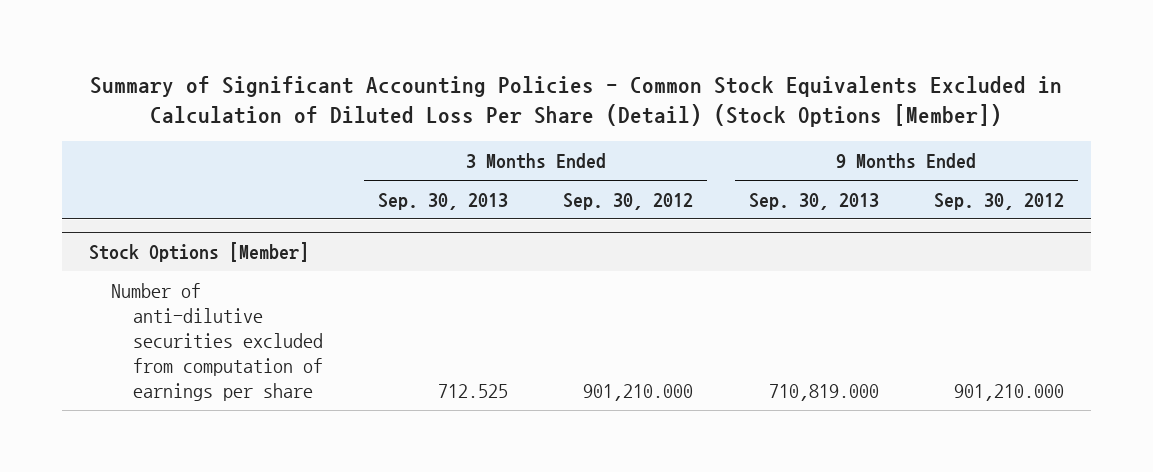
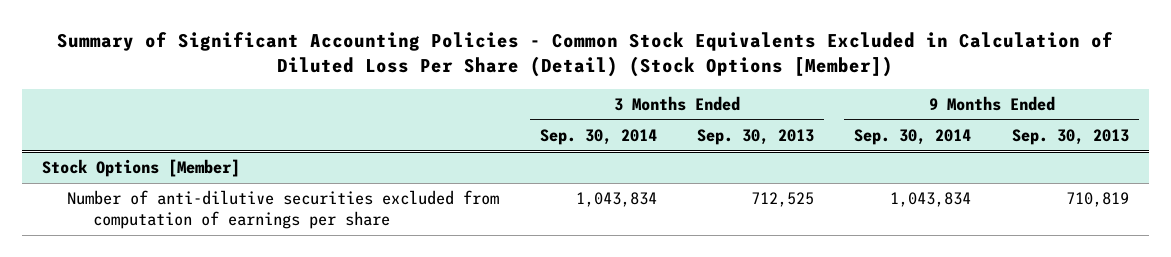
- | 3 Months Ended Sep. 30, 2013 | 3 Months Ended Sep. 30, 2012 | 9 Months Ended Sep. 30, 2013 | 9 Months Ended Sep. 30, 2012
+ | 3 Months Ended Sep. 30, 2014 | 3 Months Ended Sep. 30, 2013 | 9 Months Ended Sep. 30, 2014 | 9 Months Ended Sep. 30, 2013
@ Stock Options [Member]
- Number of anti-dilutive securities excluded from computation of earnings per share | 712.525 | 901,210.000 | 710,819.000 | 901,210.000
+ Number of anti-dilutive securities excluded from computation of earnings per share | 1,043,834 | 712,525 | 1,043,834 | 710,819

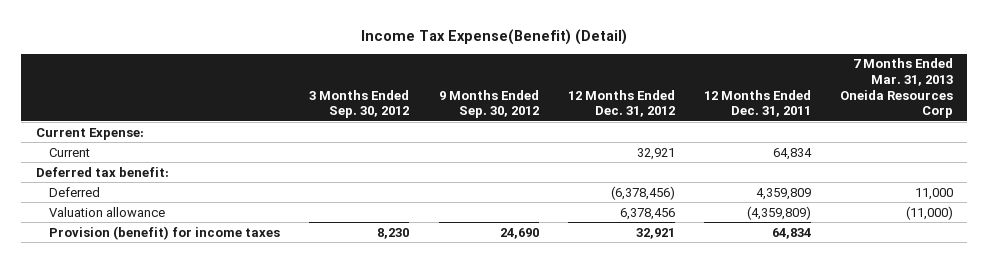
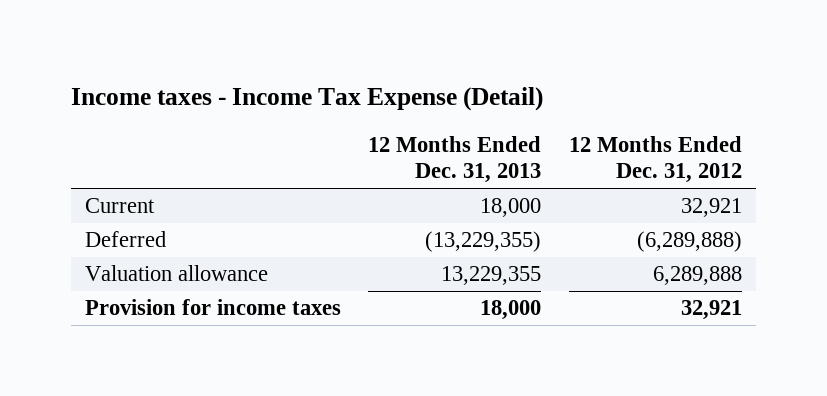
- Income Tax Expense(Benefit) (Detail)
+ Income taxes - Income Tax Expense (Detail)
- | 3 Months Ended Sep. 30, 2012 | 9 Months Ended Sep. 30, 2012 | 12 Months Ended Dec. 31, 2012 | 12 Months Ended Dec. 31, 2011 | 7 Months Ended Mar. 31, 2013 Oneida Resources Corp
+ | 12 Months Ended Dec. 31, 2013 | 12 Months Ended Dec. 31, 2012
- Current Expense:
- Deferred tax benefit:
- Deferred | | | (6,378,456) | 4,359,809 | 11,000
- Valuation allowance | | | 6,378,456 | (4,359,809) | (11,000)
- Provision (benefit) for income taxes | 8,230 | 24,690 | 32,921 | 64,834 |
+ Deferred | (13,229,355) | (6,289,888)
+ Valuation allowance | 13,229,355 | 6,289,888
+ Provision for income taxes | 18,000 | 32,921

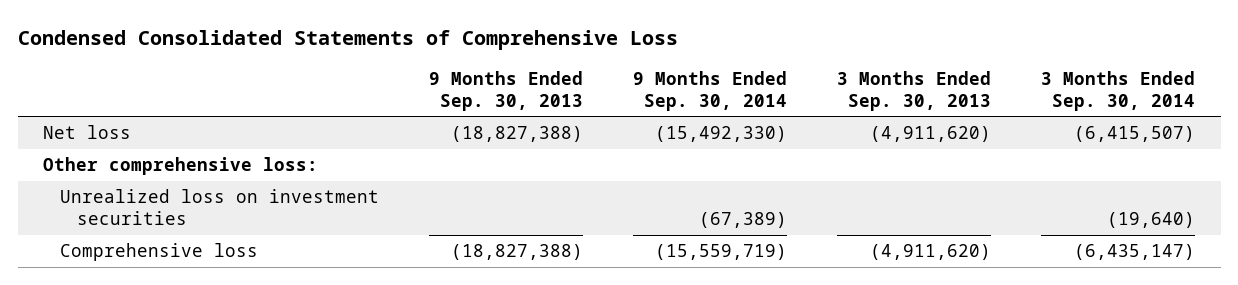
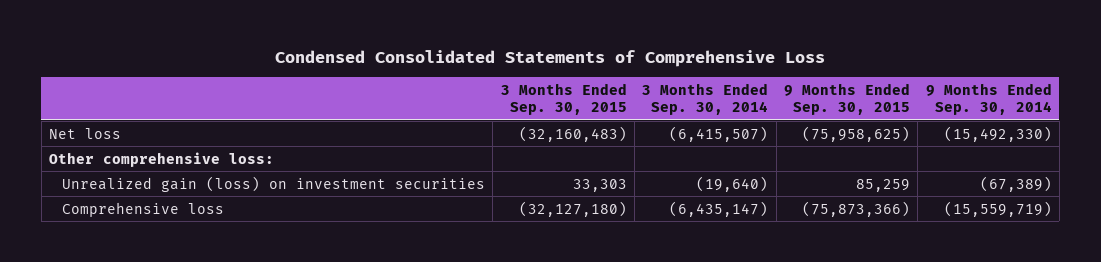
- | 9 Months Ended Sep. 30, 2013 | 9 Months Ended Sep. 30, 2014 | 3 Months Ended Sep. 30, 2013 | 3 Months Ended Sep. 30, 2014
+ | 3 Months Ended Sep. 30, 2015 | 3 Months Ended Sep. 30, 2014 | 9 Months Ended Sep. 30, 2015 | 9 Months Ended Sep. 30, 2014
- Unrealized loss on investment securities | | (67,389) | | (19,640)
+ Unrealized gain (loss) on investment securities | 33,303 | (19,640) | 85,259 | (67,389)

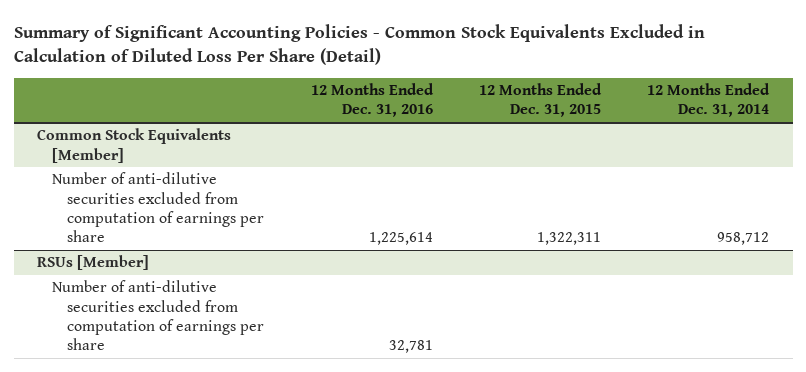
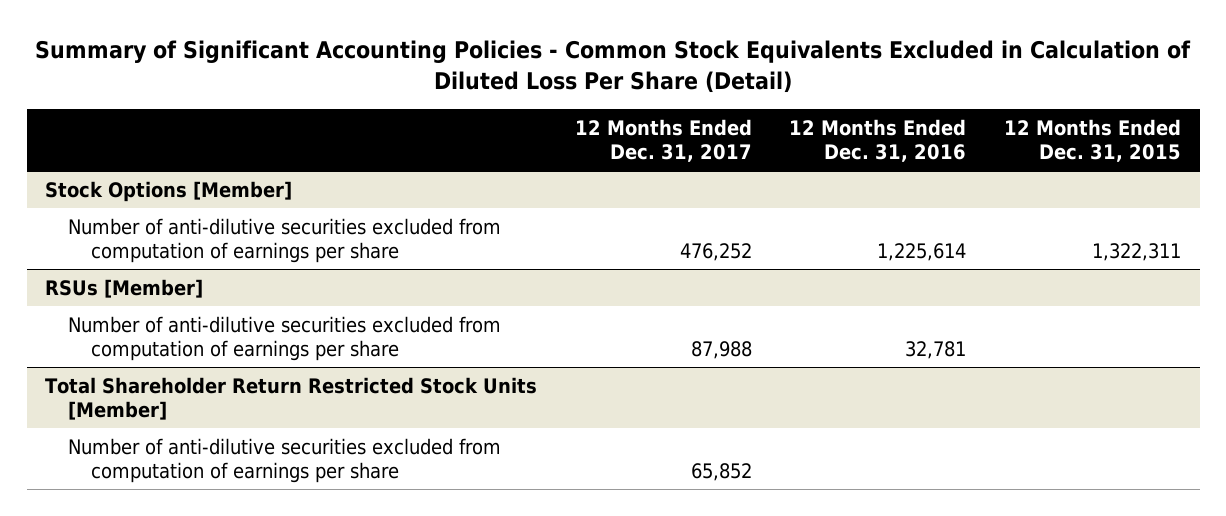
- | 12 Months Ended Dec. 31, 2016 | 12 Months Ended Dec. 31, 2015 | 12 Months Ended Dec. 31, 2014
+ | 12 Months Ended Dec. 31, 2017 | 12 Months Ended Dec. 31, 2016 | 12 Months Ended Dec. 31, 2015
- Common Stock Equivalents [Member]
+ Stock Options [Member]
+ Total Shareholder Return Restricted Stock Units [Member]
+ Number of anti-dilutive securities excluded from computation of earnings per share | 65,852 | |

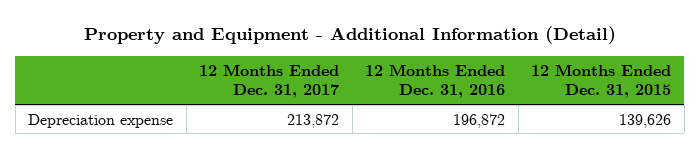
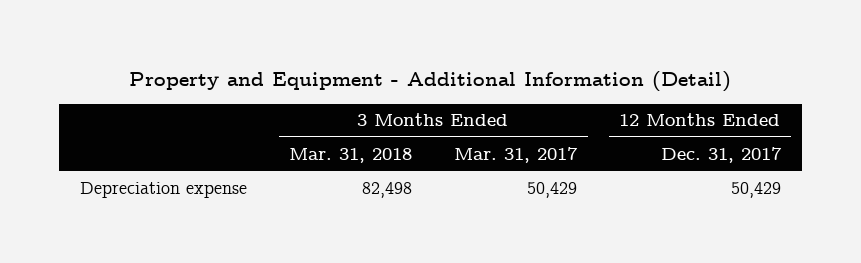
- | 12 Months Ended Dec. 31, 2017 | 12 Months Ended Dec. 31, 2016 | 12 Months Ended Dec. 31, 2015
+ | 3 Months Ended Mar. 31, 2018 | 3 Months Ended Mar. 31, 2017 | 12 Months Ended Dec. 31, 2017
- Depreciation expense | 213,872 | 196,872 | 139,626
+ Depreciation expense | 82,498 | 50,429 | 50,429

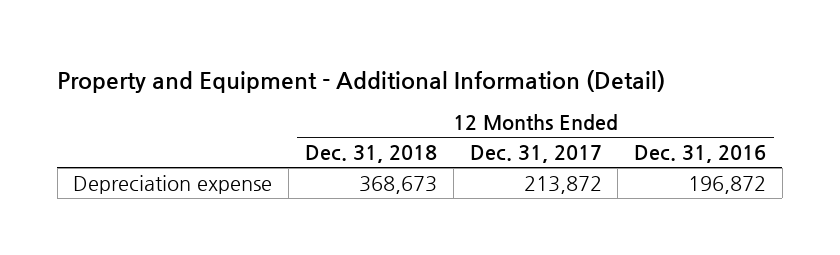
- | 3 Months Ended Mar. 31, 2018 | 3 Months Ended Mar. 31, 2017 | 12 Months Ended Dec. 31, 2017
+ | 12 Months Ended Dec. 31, 2018 | 12 Months Ended Dec. 31, 2017 | 12 Months Ended Dec. 31, 2016
- Depreciation expense | 82,498 | 50,429 | 50,429
+ Depreciation expense | 368,673 | 213,872 | 196,872

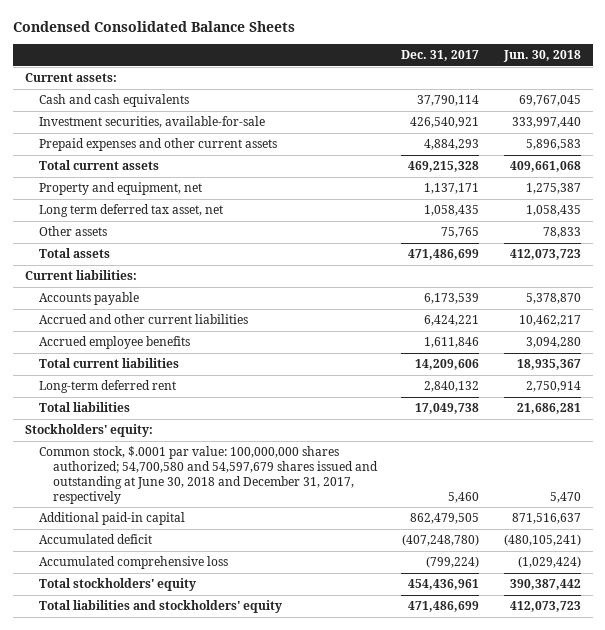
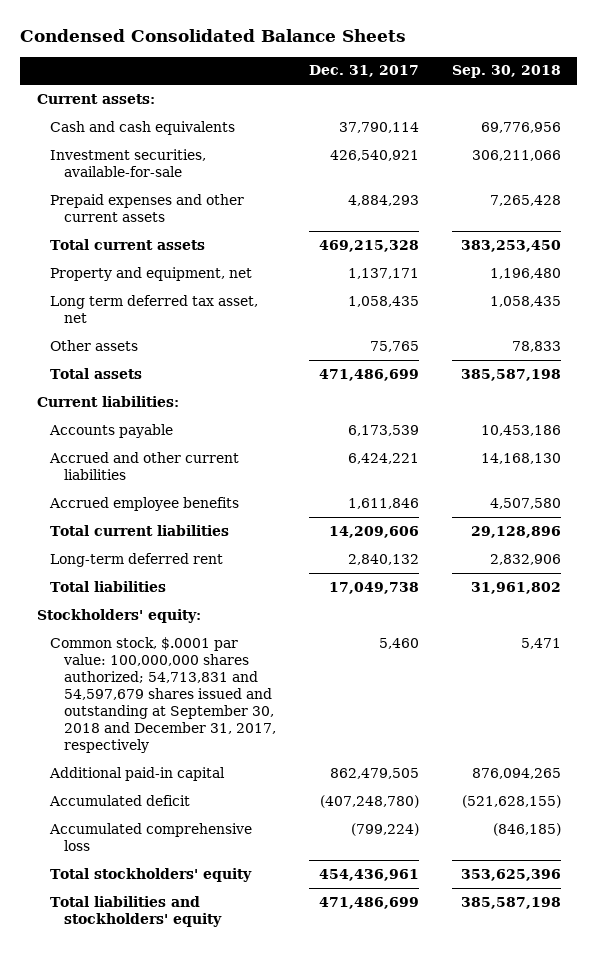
- | Dec. 31, 2017 | Jun. 30, 2018
+ | Dec. 31, 2017 | Sep. 30, 2018
- Common stock, $.0001 par value: 100,000,000 shares authorized; 54,700,580 and 54,597,679 shares issued and outstanding at June 30, 2018 and December 31, 2017, respectively | 5,460 | 5,470
+ Common stock, $.0001 par value: 100,000,000 shares authorized; 54,713,831 and 54,597,679 shares issued and outstanding at September 30, 2018 and December 31, 2017, respectively | 5,460 | 5,471

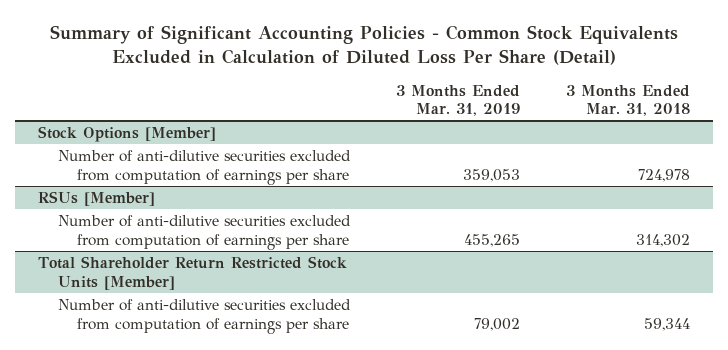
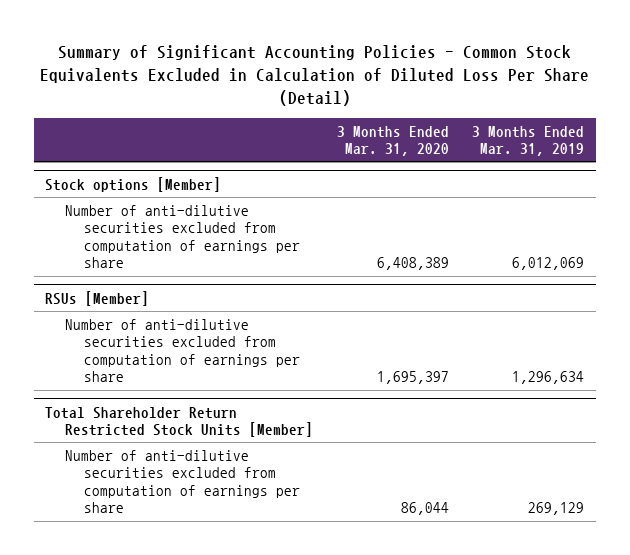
- | 3 Months Ended Mar. 31, 2019 | 3 Months Ended Mar. 31, 2018
+ | 3 Months Ended Mar. 31, 2020 | 3 Months Ended Mar. 31, 2019
- Stock Options [Member]
- Number of anti-dilutive securities excluded from computation of earnings per share | 359,053 | 724,978
+ Stock options [Member]
+ Number of anti-dilutive securities excluded from computation of earnings per share | 6,408,389 | 6,012,069
@ RSUs [Member]
- Number of anti-dilutive securities excluded from computation of earnings per share | 455,265 | 314,302
+ Number of anti-dilutive securities excluded from computation of earnings per share | 1,695,397 | 1,296,634
@ Total Shareholder Return Restricted Stock Units [Member]
- Number of anti-dilutive securities excluded from computation of earnings per share | 79,002 | 59,344
+ Number of anti-dilutive securities excluded from computation of earnings per share | 86,044 | 269,129

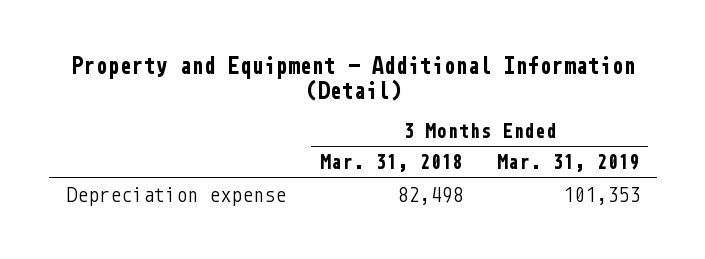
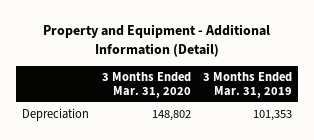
- | 3 Months Ended Mar. 31, 2018 | 3 Months Ended Mar. 31, 2019
+ | 3 Months Ended Mar. 31, 2020 | 3 Months Ended Mar. 31, 2019
- Depreciation expense | 82,498 | 101,353
+ Depreciation | 148,802 | 101,353

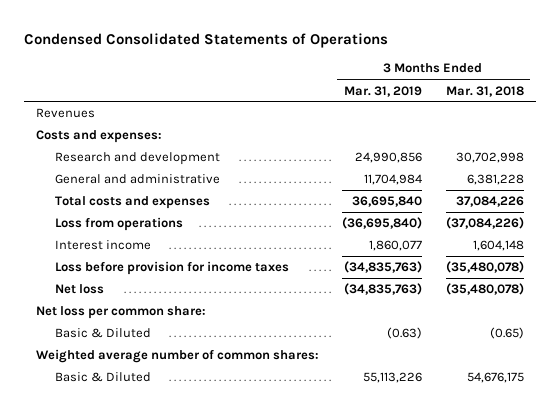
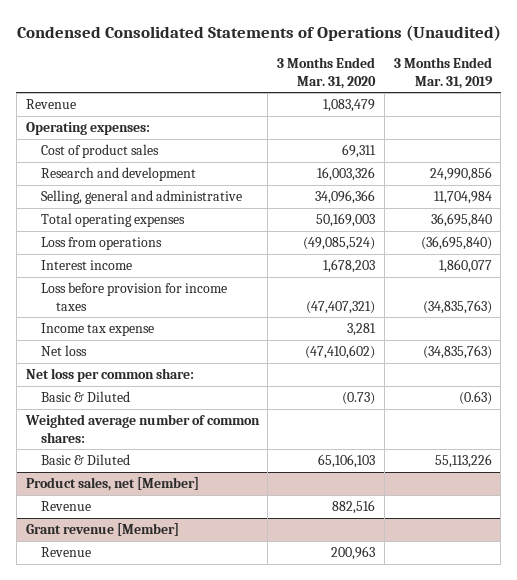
- Condensed Consolidated Statements of Operations
+ Condensed Consolidated Statements of Operations (Unaudited)
- | 3 Months Ended Mar. 31, 2019 | 3 Months Ended Mar. 31, 2018
+ | 3 Months Ended Mar. 31, 2020 | 3 Months Ended Mar. 31, 2019
- Revenues
- Costs and expenses:
+ Revenue | 1,083,479 |
+ Operating expenses:
+ Cost of product sales | 69,311 |
- General and administrative | 11,704,984 | 6,381,228
- Total costs and expenses | 36,695,840 | 37,084,226
+ Selling, general and administrative | 34,096,366 | 11,704,984
+ Total operating expenses | 50,169,003 | 36,695,840
+ Income tax expense | 3,281 |
+ Product sales, net [Member]
+ Revenue | 882,516 |
+ Grant revenue [Member]
+ Revenue | 200,963 |

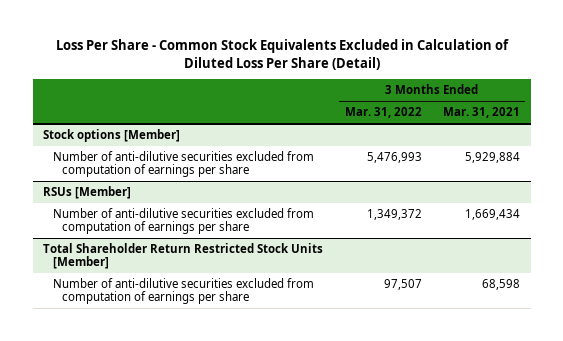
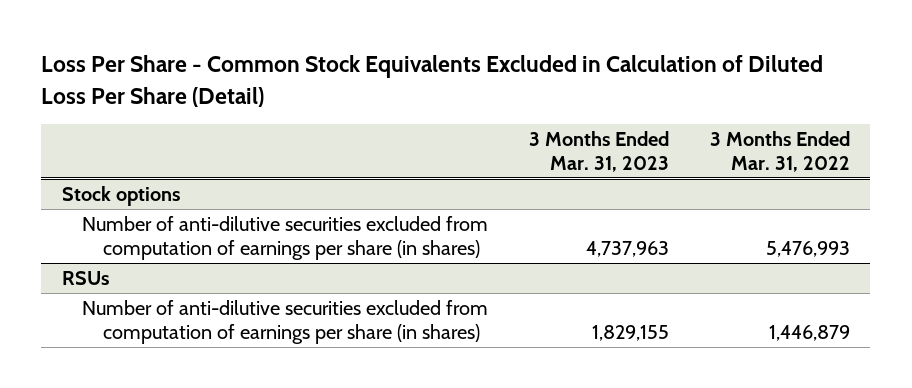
- | 3 Months Ended Mar. 31, 2022 | 3 Months Ended Mar. 31, 2021
+ | 3 Months Ended Mar. 31, 2023 | 3 Months Ended Mar. 31, 2022
- Stock options [Member]
- Number of anti-dilutive securities excluded from computation of earnings per share | 5,476,993 | 5,929,884
- RSUs [Member]
- Number of anti-dilutive securities excluded from computation of earnings per share | 1,349,372 | 1,669,434
- Total Shareholder Return Restricted Stock Units [Member]
- Number of anti-dilutive securities excluded from computation of earnings per share | 97,507 | 68,598
+ Stock options
+ Number of anti-dilutive securities excluded from computation of earnings per share (in shares) | 4,737,963 | 5,476,993
+ RSUs
+ Number of anti-dilutive securities excluded from computation of earnings per share (in shares) | 1,829,155 | 1,446,879

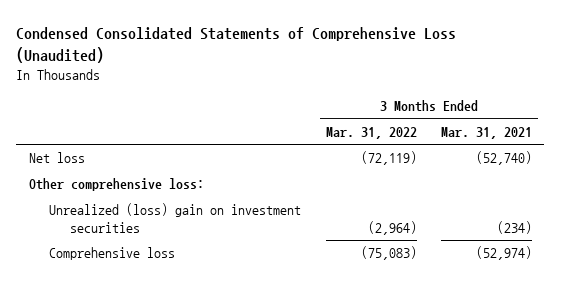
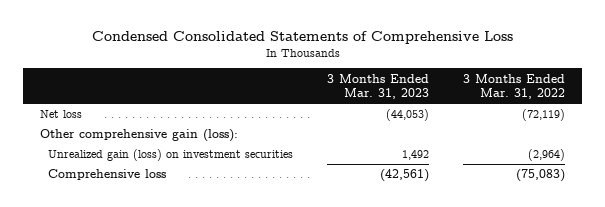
- Condensed Consolidated Statements of Comprehensive Loss (Unaudited)
+ Condensed Consolidated Statements of Comprehensive Loss
- | 3 Months Ended Mar. 31, 2022 | 3 Months Ended Mar. 31, 2021
+ | 3 Months Ended Mar. 31, 2023 | 3 Months Ended Mar. 31, 2022
- Other comprehensive loss:
- Unrealized (loss) gain on investment securities | (2,964) | (234)
+ Other comprehensive gain (loss):
+ Unrealized gain (loss) on investment securities | 1,492 | (2,964)

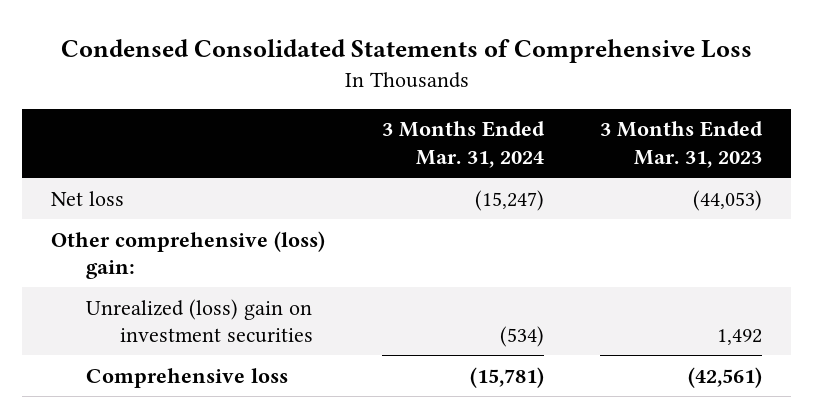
- | 3 Months Ended Mar. 31, 2023 | 3 Months Ended Mar. 31, 2022
+ | 3 Months Ended Mar. 31, 2024 | 3 Months Ended Mar. 31, 2023
- Other comprehensive gain (loss):
- Unrealized gain (loss) on investment securities | 1,492 | (2,964)
+ Other comprehensive (loss) gain:
+ Unrealized (loss) gain on investment securities | (534) | 1,492

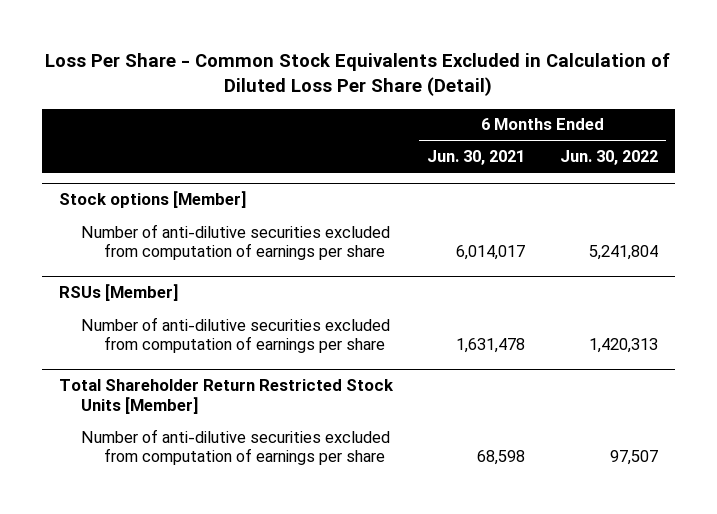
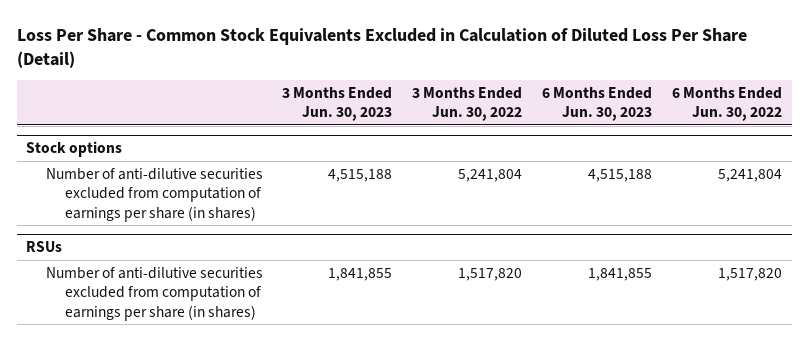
- | 6 Months Ended Jun. 30, 2021 | 6 Months Ended Jun. 30, 2022
+ | 3 Months Ended Jun. 30, 2023 | 3 Months Ended Jun. 30, 2022 | 6 Months Ended Jun. 30, 2023 | 6 Months Ended Jun. 30, 2022
- Stock options [Member]
- Number of anti-dilutive securities excluded from computation of earnings per share | 6,014,017 | 5,241,804
- RSUs [Member]
- Number of anti-dilutive securities excluded from computation of earnings per share | 1,631,478 | 1,420,313
- Total Shareholder Return Restricted Stock Units [Member]
- Number of anti-dilutive securities excluded from computation of earnings per share | 68,598 | 97,507
+ Stock options
+ Number of anti-dilutive securities excluded from computation of earnings per share (in shares) | 4,515,188 | 5,241,804 | 4,515,188 | 5,241,804
+ RSUs
+ Number of anti-dilutive securities excluded from computation of earnings per share (in shares) | 1,841,855 | 1,517,820 | 1,841,855 | 1,517,820

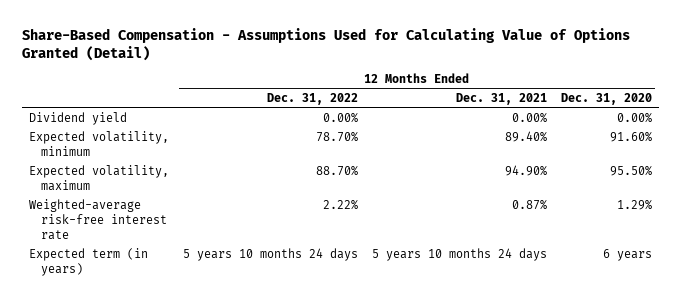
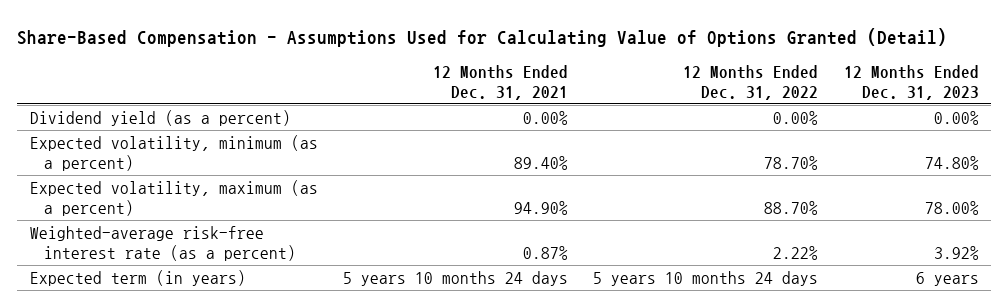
- | 12 Months Ended Dec. 31, 2022 | 12 Months Ended Dec. 31, 2021 | 12 Months Ended Dec. 31, 2020
+ | 12 Months Ended Dec. 31, 2021 | 12 Months Ended Dec. 31, 2022 | 12 Months Ended Dec. 31, 2023
- Dividend yield | 0.00% | 0.00% | 0.00%
- Expected volatility, minimum | 78.70% | 89.40% | 91.60%
- Expected volatility, maximum | 88.70% | 94.90% | 95.50%
- Weighted-average risk-free interest rate | 2.22% | 0.87% | 1.29%
+ Dividend yield (as a percent) | 0.00% | 0.00% | 0.00%
+ Expected volatility, minimum (as a percent) | 89.40% | 78.70% | 74.80%
+ Expected volatility, maximum (as a percent) | 94.90% | 88.70% | 78.00%
+ Weighted-average risk-free interest rate (as a percent) | 0.87% | 2.22% | 3.92%

